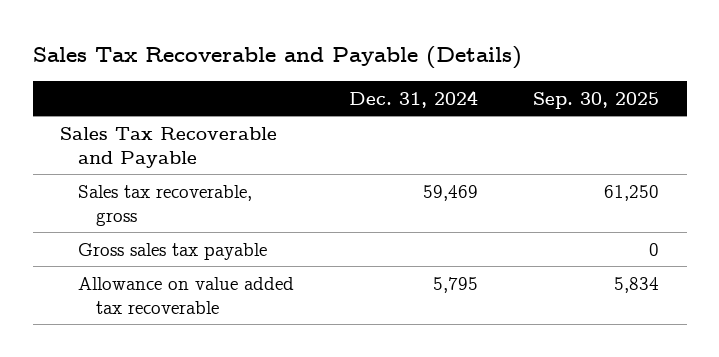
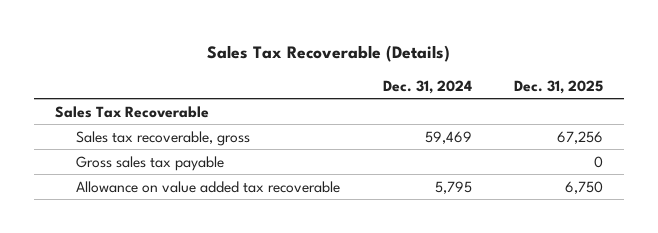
- Sales Tax Recoverable and Payable (Details)
+ Sales Tax Recoverable (Details)
- | Dec. 31, 2024 | Sep. 30, 2025
+ | Dec. 31, 2024 | Dec. 31, 2025
- Sales Tax Recoverable and Payable
+ Sales Tax Recoverable

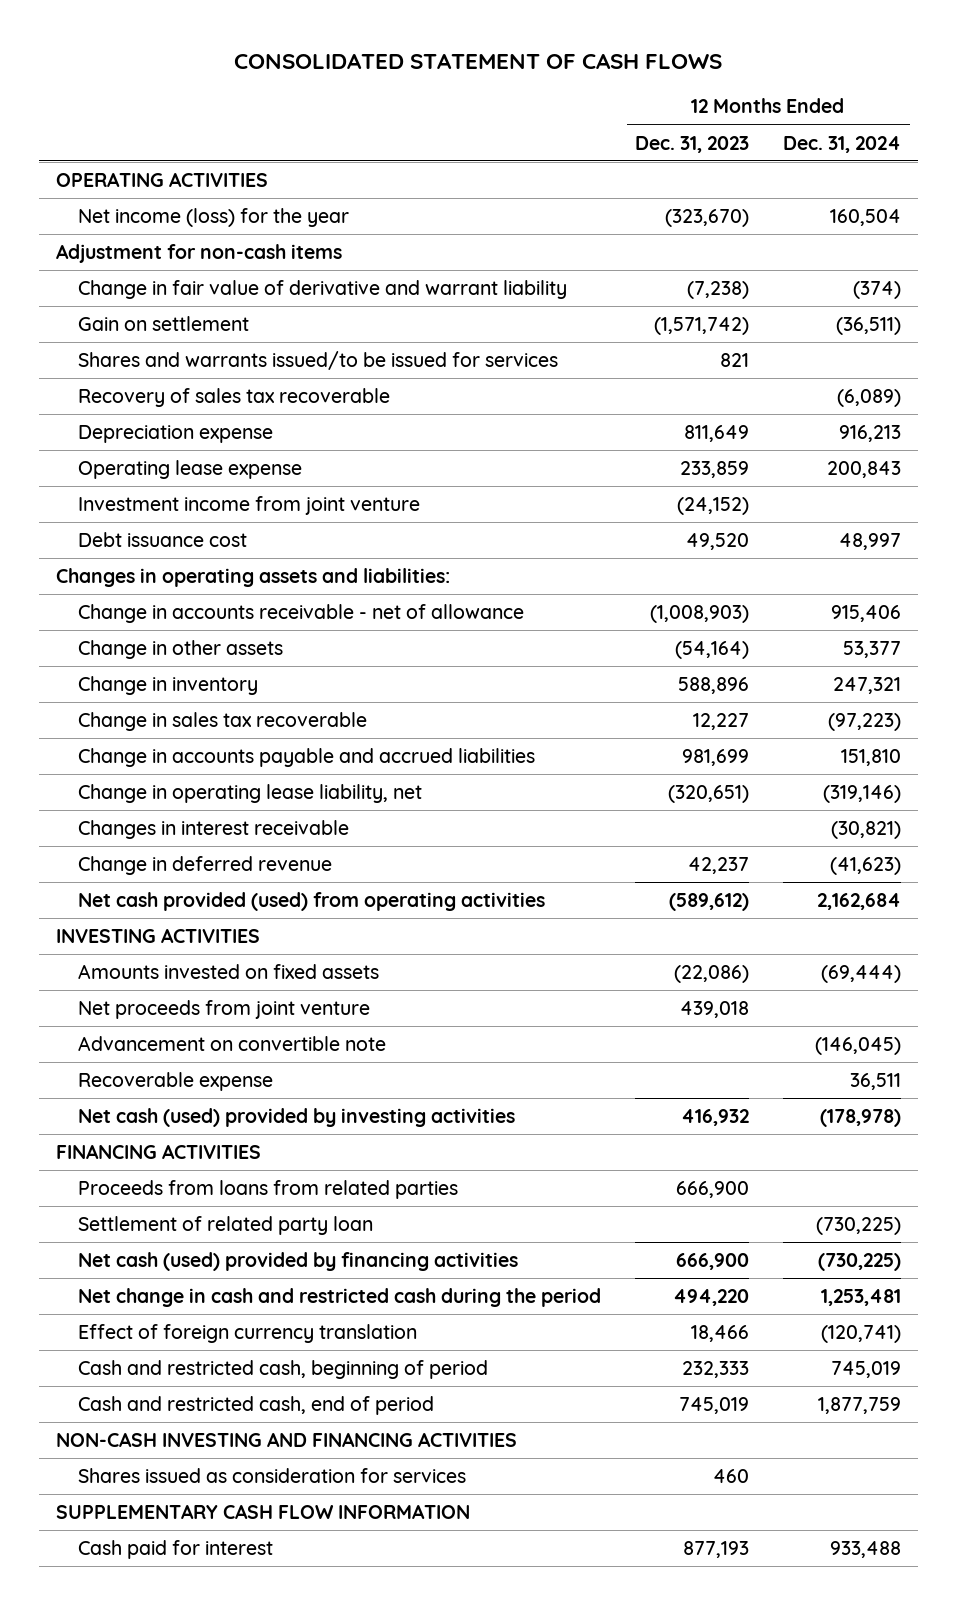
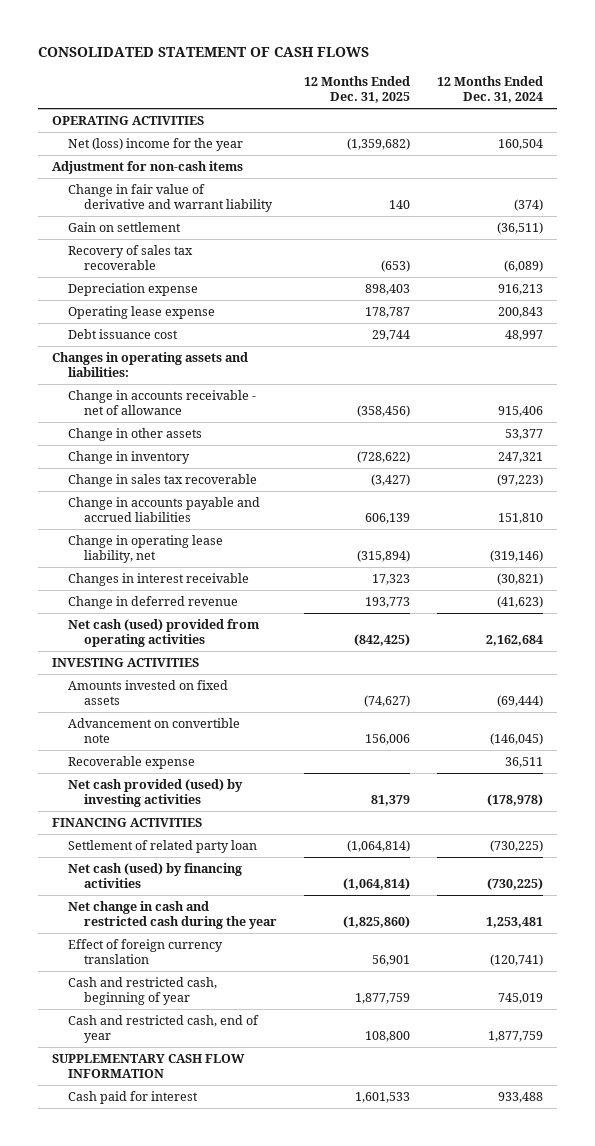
- | 12 Months Ended Dec. 31, 2023 | 12 Months Ended Dec. 31, 2024
+ | 12 Months Ended Dec. 31, 2025 | 12 Months Ended Dec. 31, 2024
- Net income (loss) for the year | (323,670) | 160,504
+ Net (loss) income for the year | (1,359,682) | 160,504
- Shares and warrants issued/to be issued for services | 821 |
- Investment income from joint venture | (24,152) |
- Net cash provided (used) from operating activities | (589,612) | 2,162,684
+ Net cash (used) provided from operating activities | (842,425) | 2,162,684
- Net proceeds from joint venture | 439,018 |
- Net cash (used) provided by investing activities | 416,932 | (178,978)
+ Net cash provided (used) by investing activities | 81,379 | (178,978)
- Proceeds from loans from related parties | 666,900 |
- Net cash (used) provided by financing activities | 666,900 | (730,225)
- Net change in cash and restricted cash during the period | 494,220 | 1,253,481
+ Net cash (used) by financing activities | (1,064,814) | (730,225)
+ Net change in cash and restricted cash during the year | (1,825,860) | 1,253,481
- Cash and restricted cash, beginning of period | 232,333 | 745,019
- Cash and restricted cash, end of period | 745,019 | 1,877,759
- NON-CASH INVESTING AND FINANCING ACTIVITIES
- Shares issued as consideration for services | 460 |
+ Cash and restricted cash, beginning of year | 1,877,759 | 745,019
+ Cash and restricted cash, end of year | 108,800 | 1,877,759

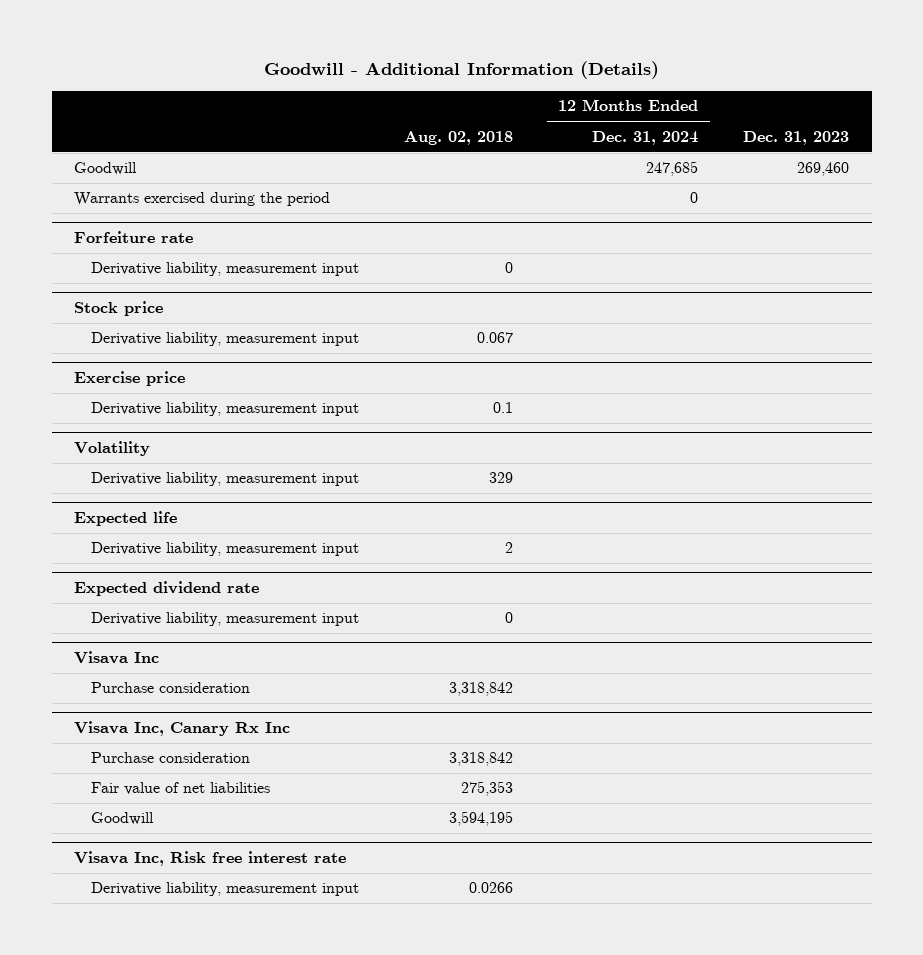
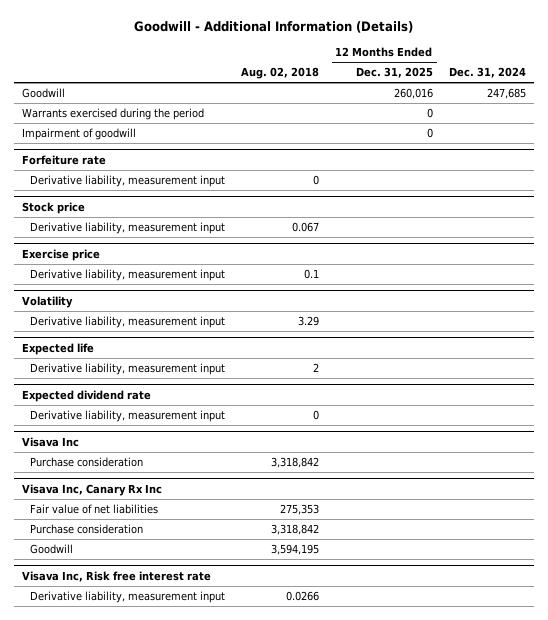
- | Aug. 02, 2018 | 12 Months Ended Dec. 31, 2024 | Dec. 31, 2023
+ | Aug. 02, 2018 | 12 Months Ended Dec. 31, 2025 | Dec. 31, 2024
+ Impairment of goodwill | | 0 |
@ Volatility
- Derivative liability, measurement input | 329 | |
+ Derivative liability, measurement input | 3.29 | |
@ Visava Inc, Canary Rx Inc
moved down: Purchase consideration | 3,318,842 | |

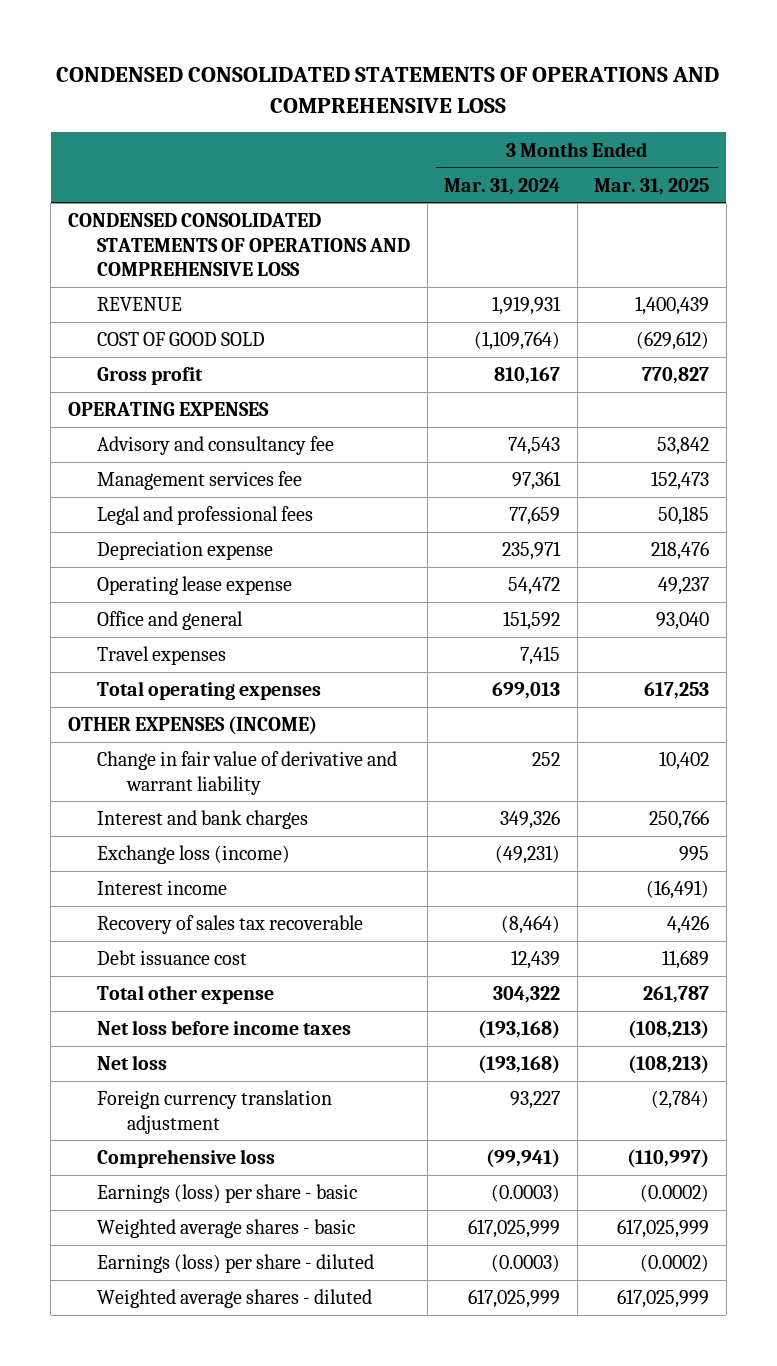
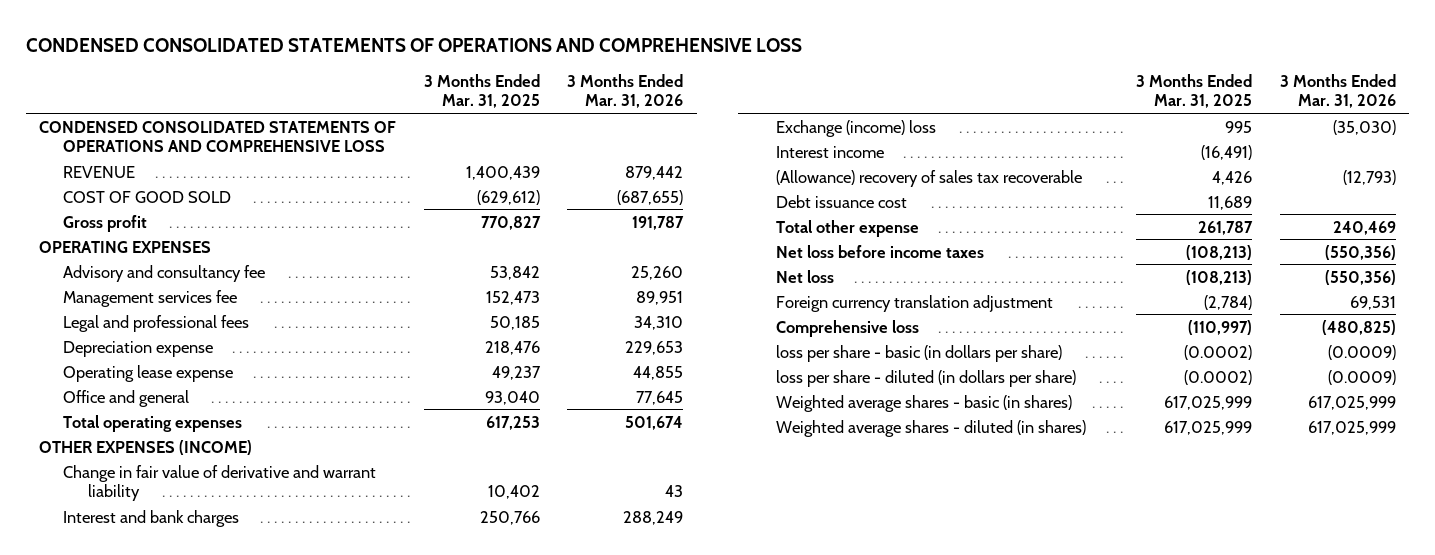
- | 3 Months Ended Mar. 31, 2024 | 3 Months Ended Mar. 31, 2025
+ | 3 Months Ended Mar. 31, 2025 | 3 Months Ended Mar. 31, 2026
- Travel expenses | 7,415 |
- Exchange loss (income) | (49,231) | 995
+ Exchange (income) loss | 995 | (35,030)
- Recovery of sales tax recoverable | (8,464) | 4,426
+ (Allowance) recovery of sales tax recoverable | 4,426 | (12,793)
- Earnings (loss) per share - basic | (0.0003) | (0.0002)
- Weighted average shares - basic | 617,025,999 | 617,025,999
- Earnings (loss) per share - diluted | (0.0003) | (0.0002)
- Weighted average shares - diluted | 617,025,999 | 617,025,999
+ loss per share - basic (in dollars per share) | (0.0002) | (0.0009)
+ loss per share - diluted (in dollars per share) | (0.0002) | (0.0009)
+ Weighted average shares - basic (in shares) | 617,025,999 | 617,025,999
+ Weighted average shares - diluted (in shares) | 617,025,999 | 617,025,999

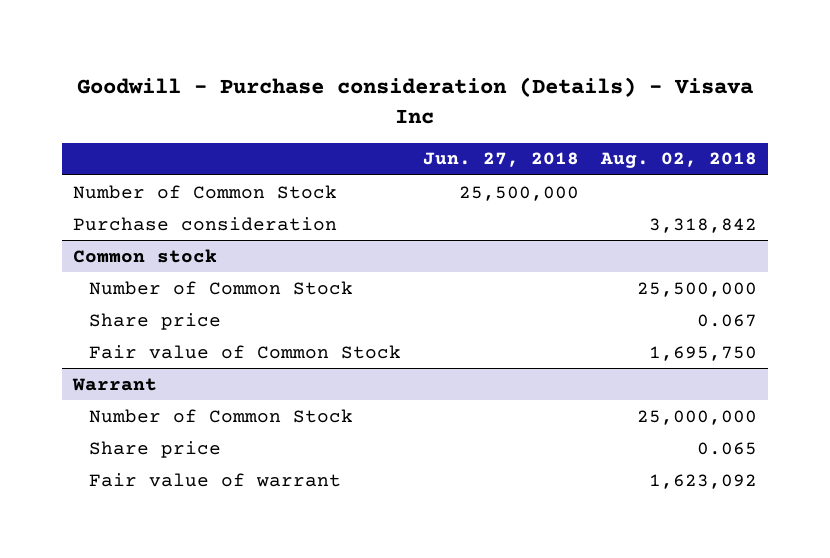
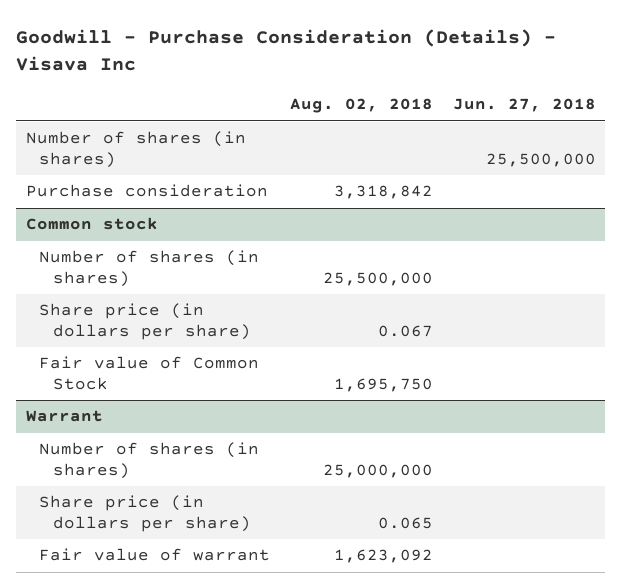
- Goodwill - Purchase consideration (Details) - Visava Inc
+ Goodwill - Purchase Consideration (Details) - Visava Inc
- | Jun. 27, 2018 | Aug. 02, 2018
+ | Aug. 02, 2018 | Jun. 27, 2018
- Number of Common Stock | 25,500,000 |
+ Number of shares (in shares) | | 25,500,000
@ Common stock
- Number of Common Stock | | 25,500,000
- Share price | | 0.067
+ Number of shares (in shares) | 25,500,000 |
+ Share price (in dollars per share) | 0.067 |
@ Warrant
- Number of Common Stock | | 25,000,000
- Share price | | 0.065
+ Number of shares (in shares) | 25,000,000 |
+ Share price (in dollars per share) | 0.065 |

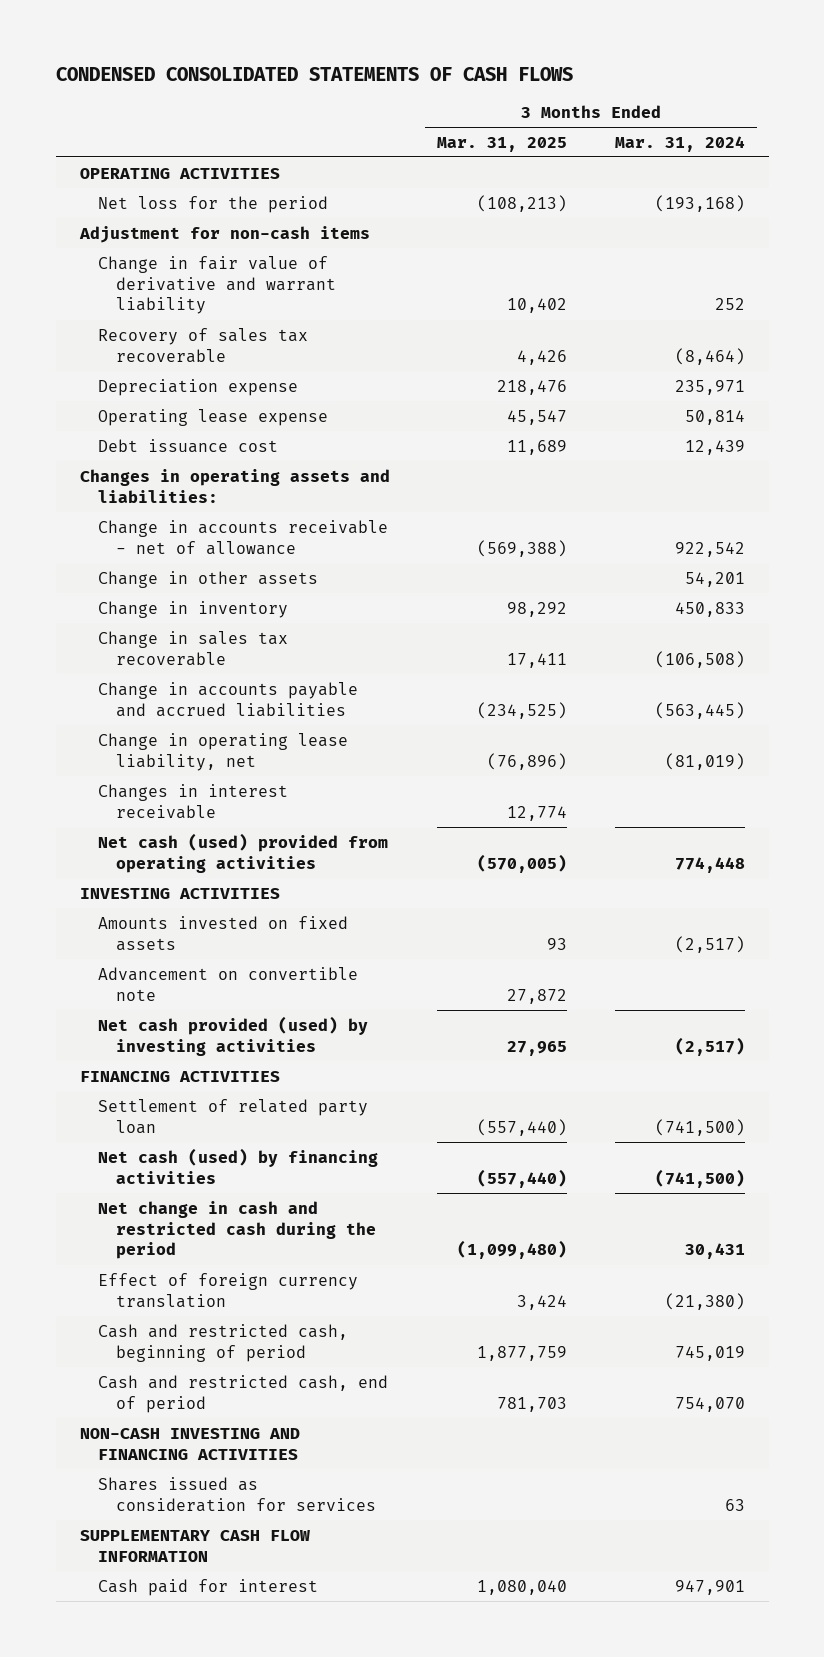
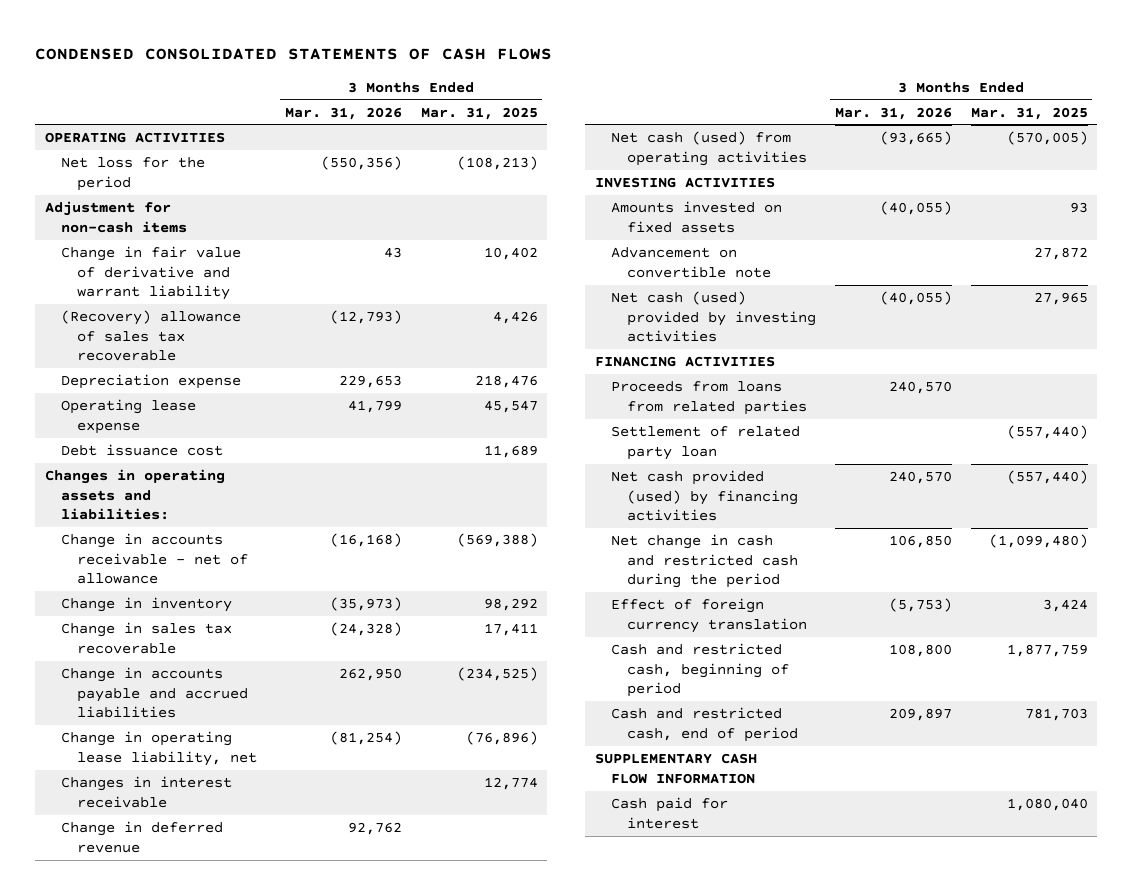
- | 3 Months Ended Mar. 31, 2025 | 3 Months Ended Mar. 31, 2024
+ | 3 Months Ended Mar. 31, 2026 | 3 Months Ended Mar. 31, 2025
- Recovery of sales tax recoverable | 4,426 | (8,464)
+ (Recovery) allowance of sales tax recoverable | (12,793) | 4,426
- Change in other assets | | 54,201
- Net cash (used) provided from operating activities | (570,005) | 774,448
+ Change in deferred revenue | 92,762 |
+ Net cash (used) from operating activities | (93,665) | (570,005)
- Net cash provided (used) by investing activities | 27,965 | (2,517)
+ Net cash (used) provided by investing activities | (40,055) | 27,965
+ Proceeds from loans from related parties | 240,570 |
- Net cash (used) by financing activities | (557,440) | (741,500)
+ Net cash provided (used) by financing activities | 240,570 | (557,440)
- NON-CASH INVESTING AND FINANCING ACTIVITIES
- Shares issued as consideration for services | | 63

